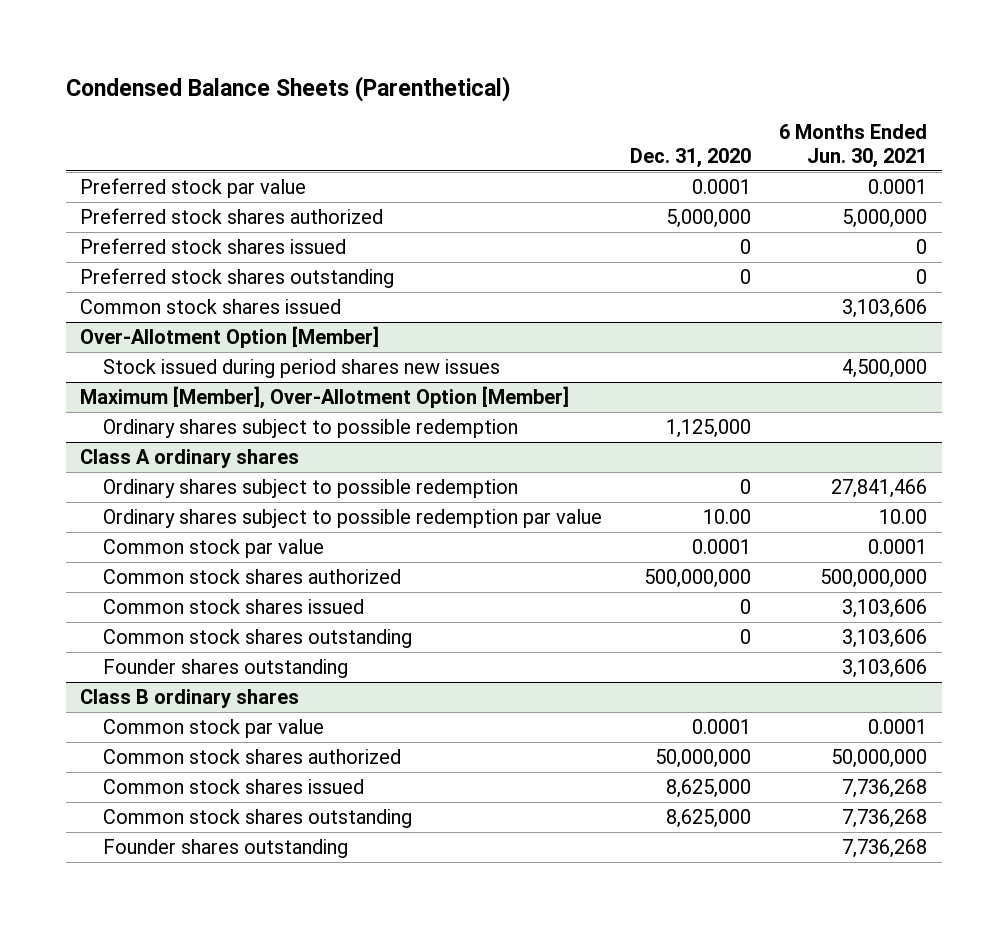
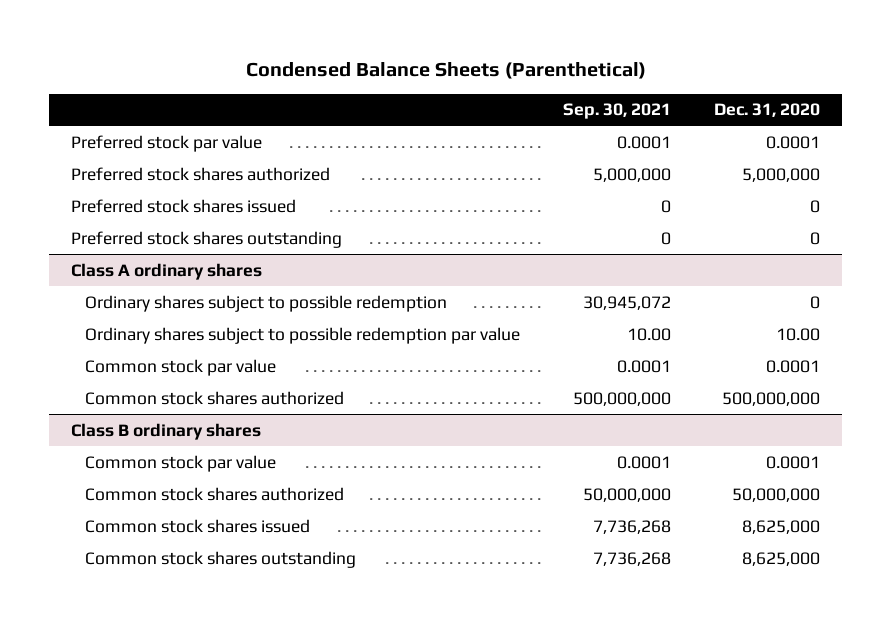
- | Dec. 31, 2020 | 6 Months Ended Jun. 30, 2021
+ | Sep. 30, 2021 | Dec. 31, 2020
- Common stock shares issued | | 3,103,606
- Over-Allotment Option [Member]
- Stock issued during period shares new issues | | 4,500,000
- Maximum [Member], Over-Allotment Option [Member]
- Ordinary shares subject to possible redemption | 1,125,000 |
@ Class A ordinary shares
- Common stock shares issued | 0 | 3,103,606
- Common stock shares outstanding | 0 | 3,103,606
- Founder shares outstanding | | 3,103,606
@ Class B ordinary shares
- Founder shares outstanding | | 7,736,268

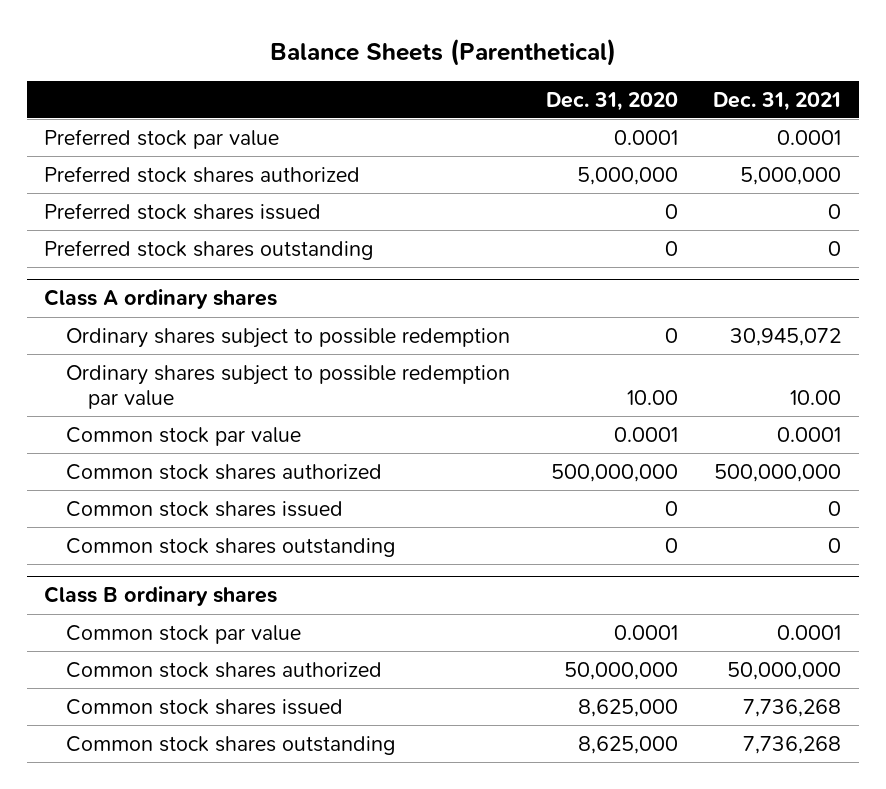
- Condensed Balance Sheets (Parenthetical)
+ Balance Sheets (Parenthetical)
- | Sep. 30, 2021 | Dec. 31, 2020
+ | Dec. 31, 2020 | Dec. 31, 2021
@ Class A ordinary shares
+ Common stock shares issued | 0 | 0
+ Common stock shares outstanding | 0 | 0

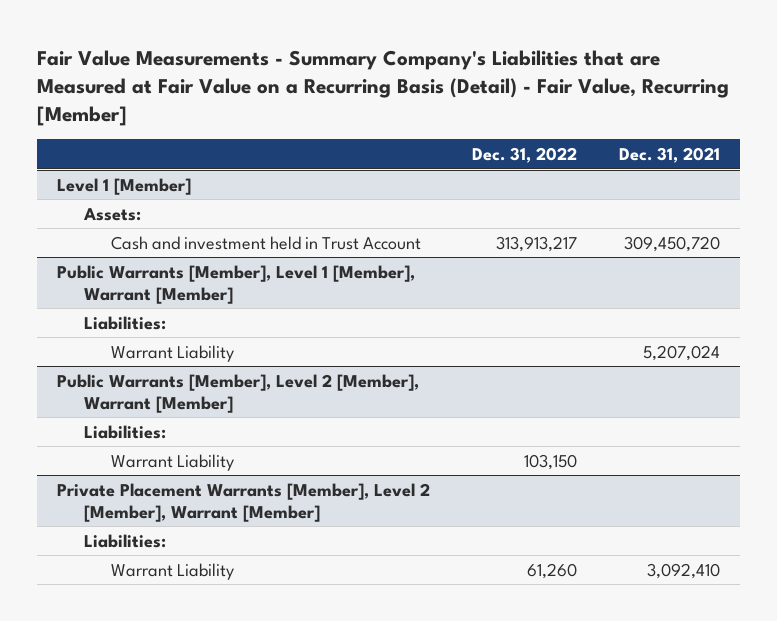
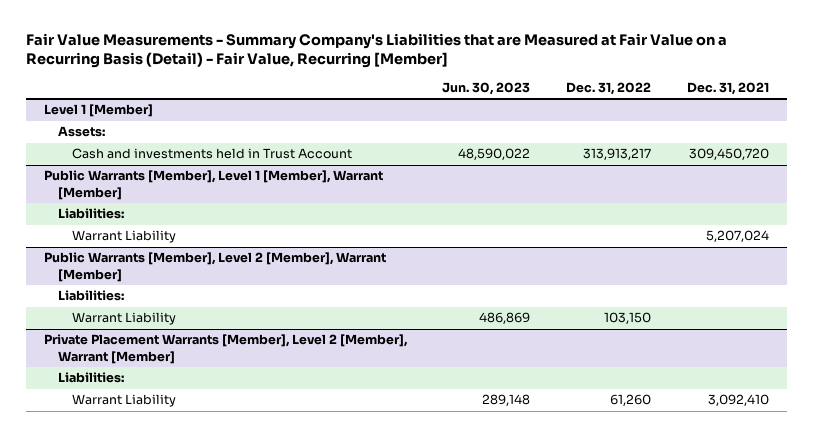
- | Dec. 31, 2022 | Dec. 31, 2021
+ | Jun. 30, 2023 | Dec. 31, 2022 | Dec. 31, 2021
@ Level 1 [Member]
- Cash and investment held in Trust Account | 313,913,217 | 309,450,720
+ Cash and investments held in Trust Account | 48,590,022 | 313,913,217 | 309,450,720

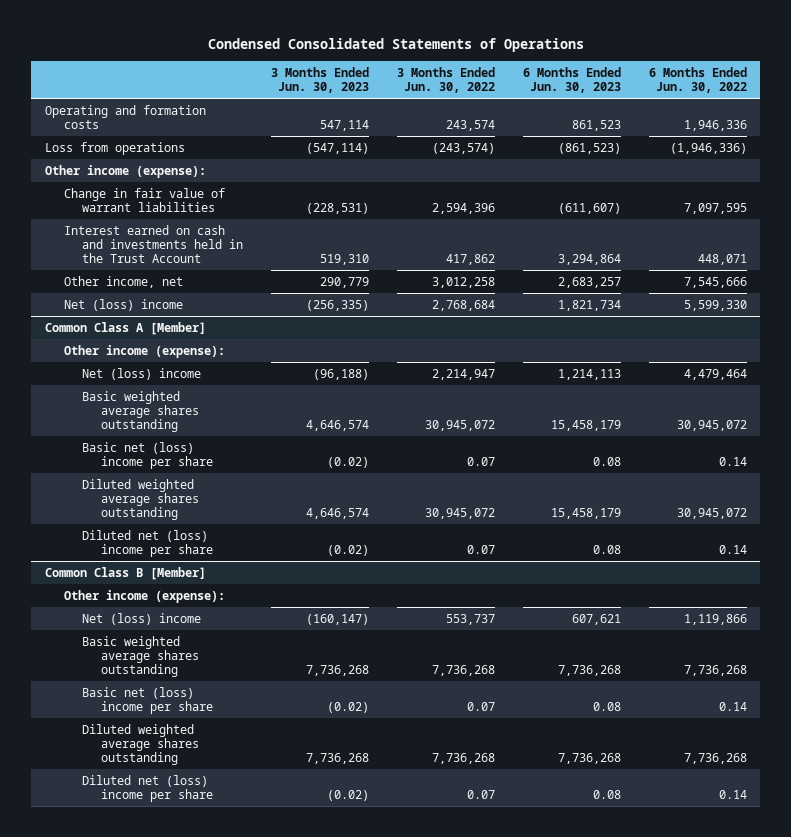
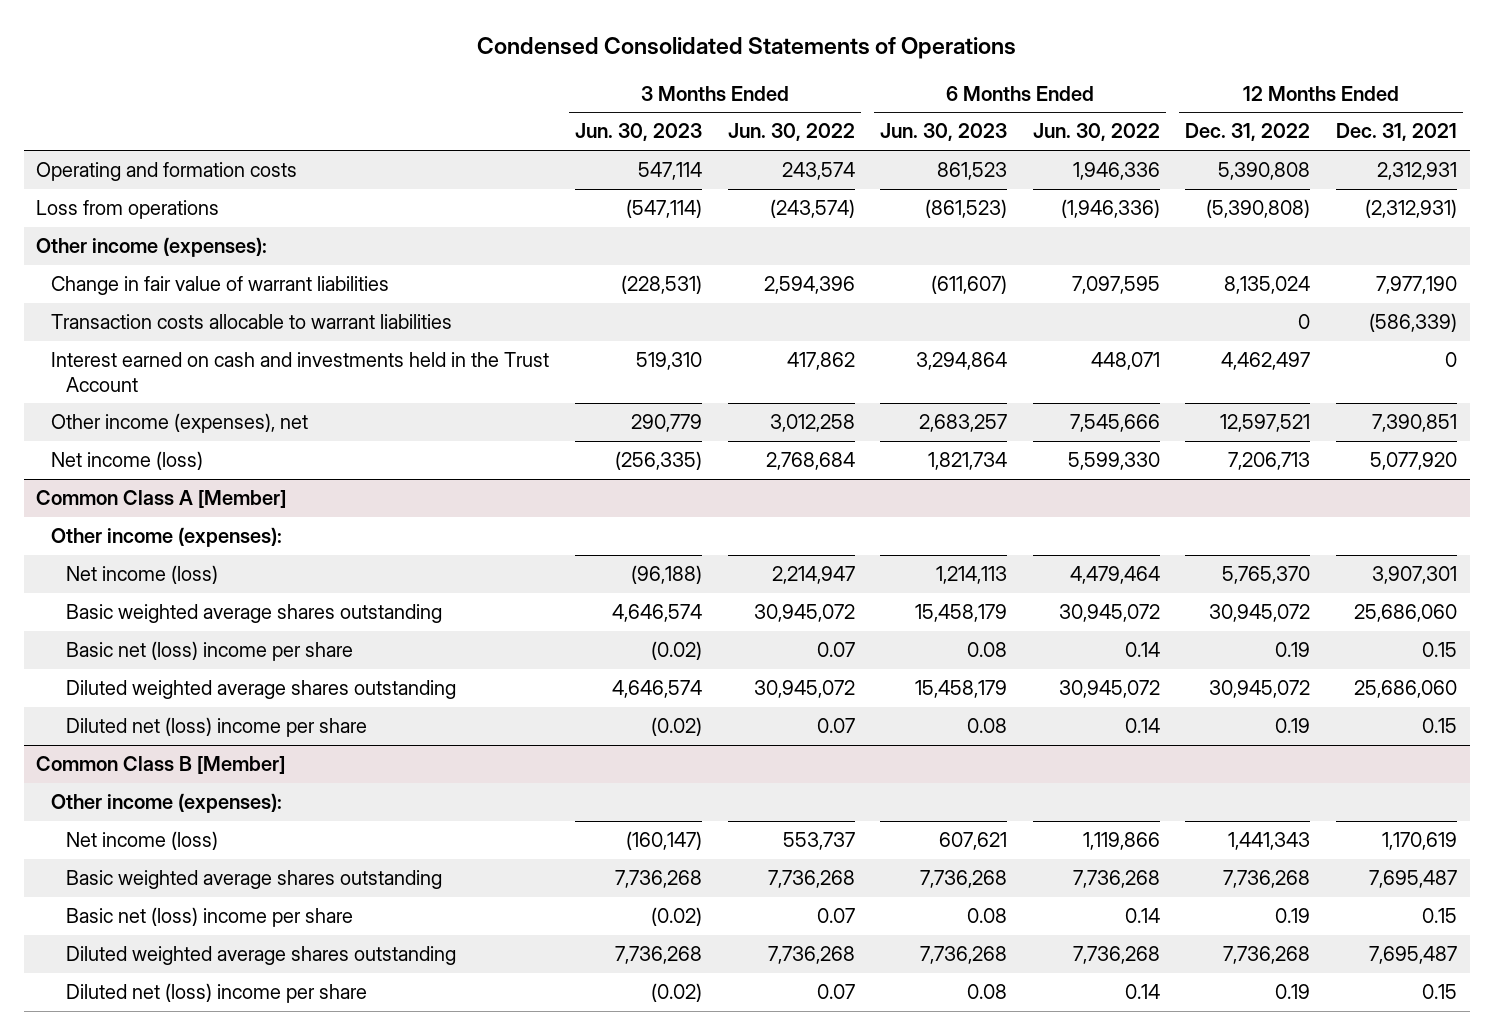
- | 3 Months Ended Jun. 30, 2023 | 3 Months Ended Jun. 30, 2022 | 6 Months Ended Jun. 30, 2023 | 6 Months Ended Jun. 30, 2022
+ | 3 Months Ended Jun. 30, 2023 | 3 Months Ended Jun. 30, 2022 | 6 Months Ended Jun. 30, 2023 | 6 Months Ended Jun. 30, 2022 | 12 Months Ended Dec. 31, 2022 | 12 Months Ended Dec. 31, 2021
- Other income (expense):
+ Other income (expenses):
+ Transaction costs allocable to warrant liabilities | | | | | 0 | (586,339)
- Other income, net | 290,779 | 3,012,258 | 2,683,257 | 7,545,666
- Net (loss) income | (256,335) | 2,768,684 | 1,821,734 | 5,599,330
+ Other income (expenses), net | 290,779 | 3,012,258 | 2,683,257 | 7,545,666 | 12,597,521 | 7,390,851
+ Net income (loss) | (256,335) | 2,768,684 | 1,821,734 | 5,599,330 | 7,206,713 | 5,077,920
@ Common Class A [Member]
- Other income (expense):
- Net (loss) income | (96,188) | 2,214,947 | 1,214,113 | 4,479,464
+ Other income (expenses):
+ Net income (loss) | (96,188) | 2,214,947 | 1,214,113 | 4,479,464 | 5,765,370 | 3,907,301
@ Common Class B [Member]
- Other income (expense):
- Net (loss) income | (160,147) | 553,737 | 607,621 | 1,119,866
+ Other income (expenses):
+ Net income (loss) | (160,147) | 553,737 | 607,621 | 1,119,866 | 1,441,343 | 1,170,619

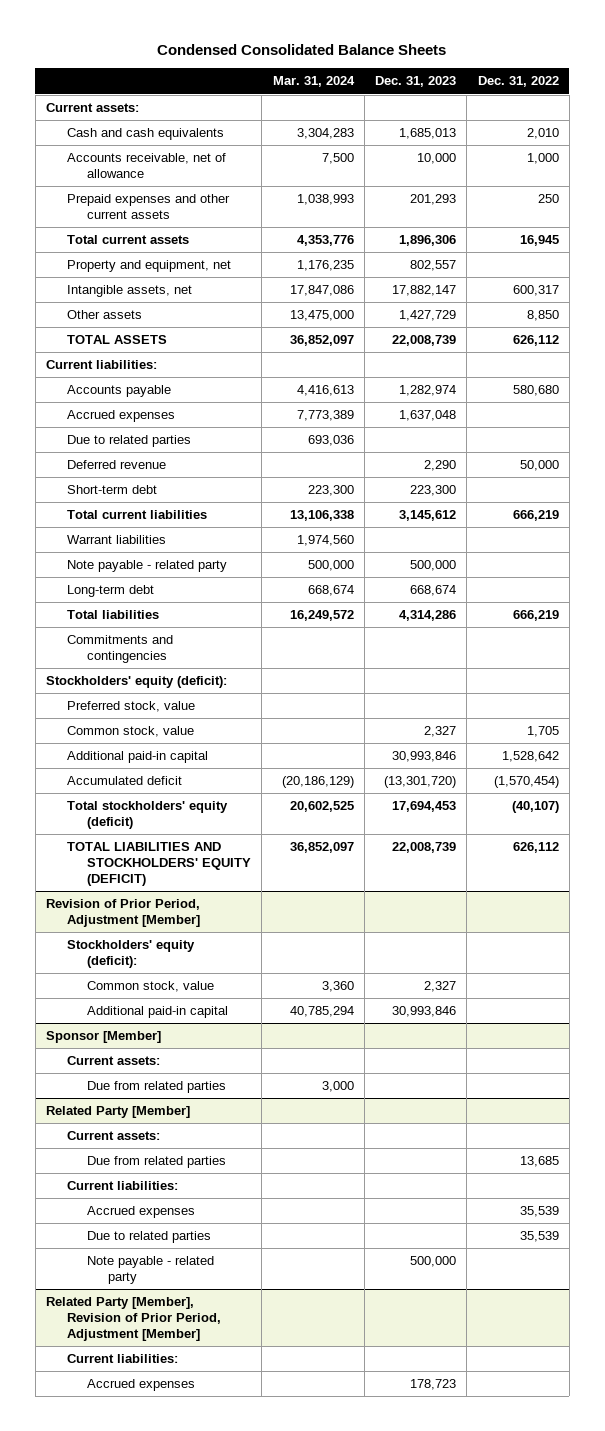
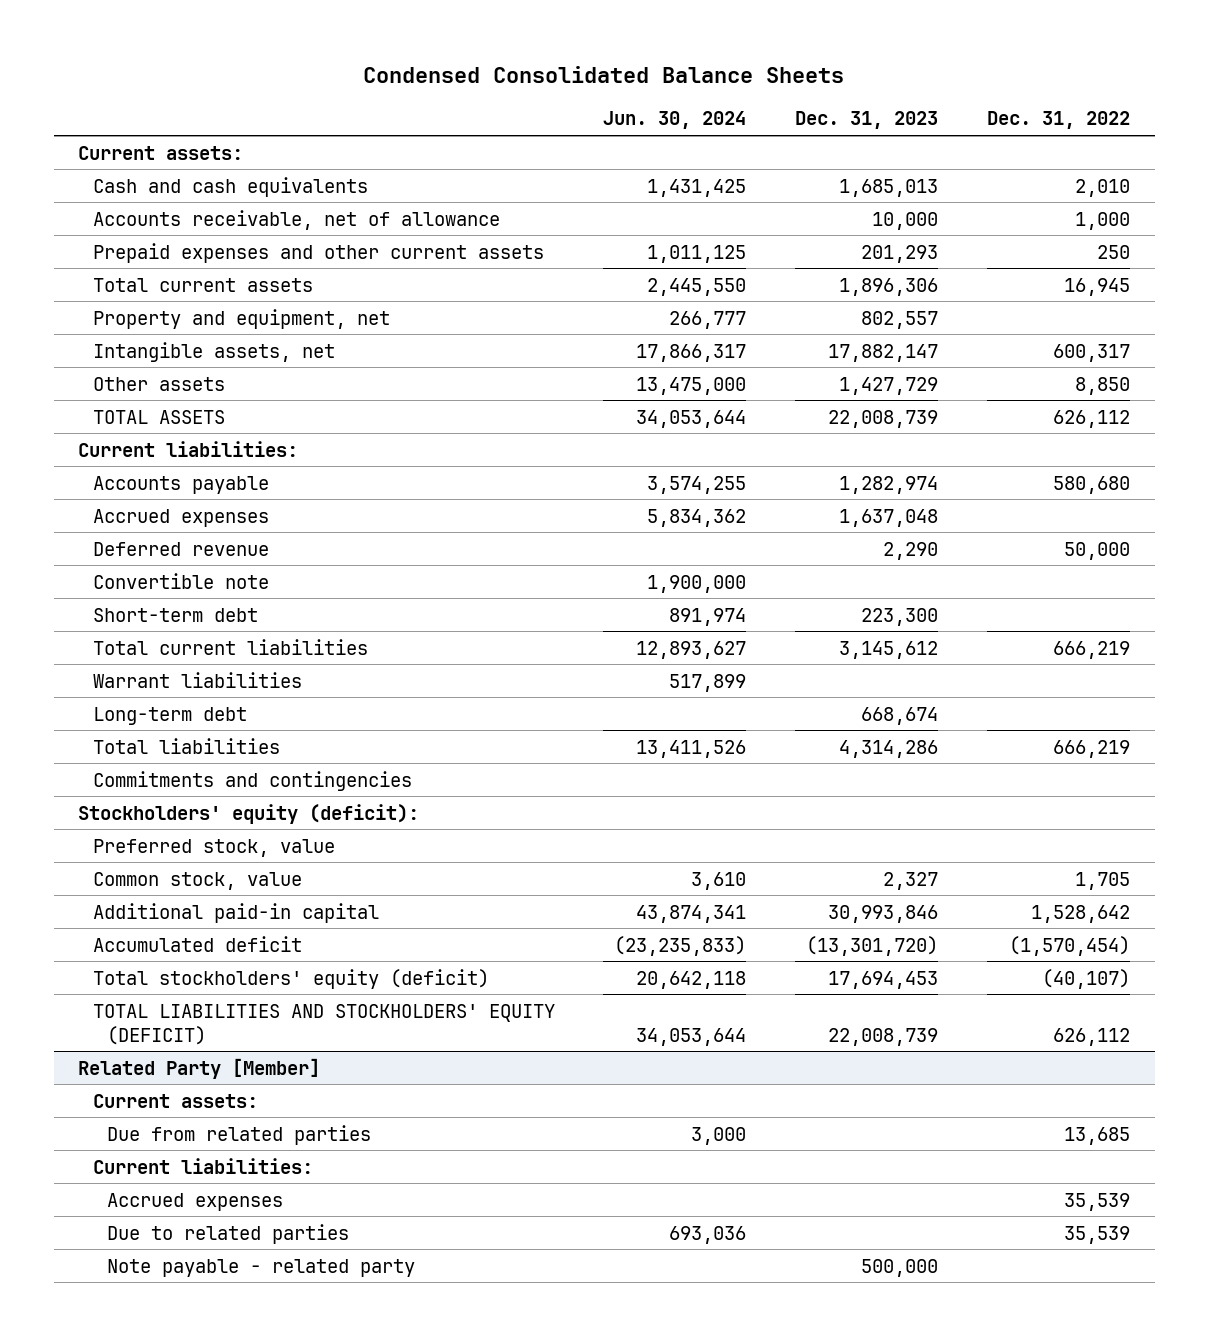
- | Mar. 31, 2024 | Dec. 31, 2023 | Dec. 31, 2022
+ | Jun. 30, 2024 | Dec. 31, 2023 | Dec. 31, 2022
- Due to related parties | 693,036 | |
+ Convertible note | 1,900,000 | |
- Note payable - related party | 500,000 | 500,000 |
- Revision of Prior Period, Adjustment [Member]
- Stockholders' equity (deficit):
- Common stock, value | 3,360 | 2,327 |
- Additional paid-in capital | 40,785,294 | 30,993,846 |
- Sponsor [Member]
- Current assets:
- Due from related parties | 3,000 | |
- Related Party [Member], Revision of Prior Period, Adjustment [Member]
- Current liabilities:
- Accrued expenses | | 178,723 |

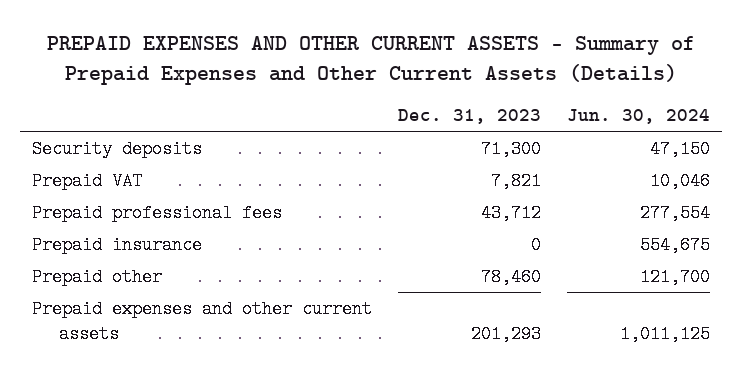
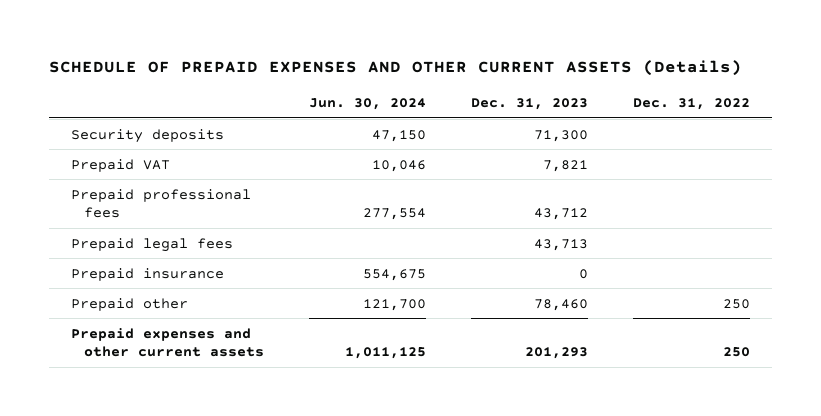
- PREPAID EXPENSES AND OTHER CURRENT ASSETS - Summary of Prepaid Expenses and Other Current Assets (Details)
+ SCHEDULE OF PREPAID EXPENSES AND OTHER CURRENT ASSETS (Details)
- | Dec. 31, 2023 | Jun. 30, 2024
+ | Jun. 30, 2024 | Dec. 31, 2023 | Dec. 31, 2022
+ Prepaid legal fees | | 43,713 |

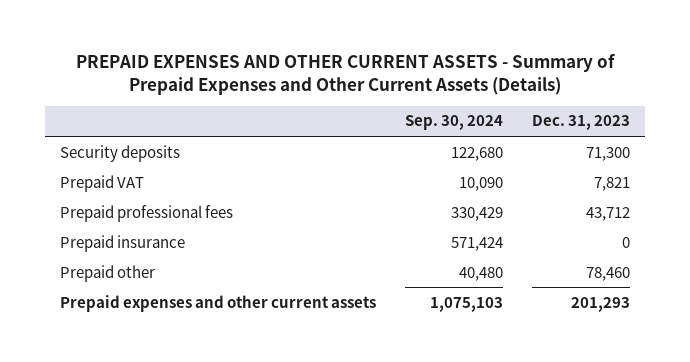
- SCHEDULE OF PREPAID EXPENSES AND OTHER CURRENT ASSETS (Details)
+ PREPAID EXPENSES AND OTHER CURRENT ASSETS - Summary of Prepaid Expenses and Other Current Assets (Details)
- | Jun. 30, 2024 | Dec. 31, 2023 | Dec. 31, 2022
+ | Sep. 30, 2024 | Dec. 31, 2023
- Prepaid legal fees | | 43,713 |

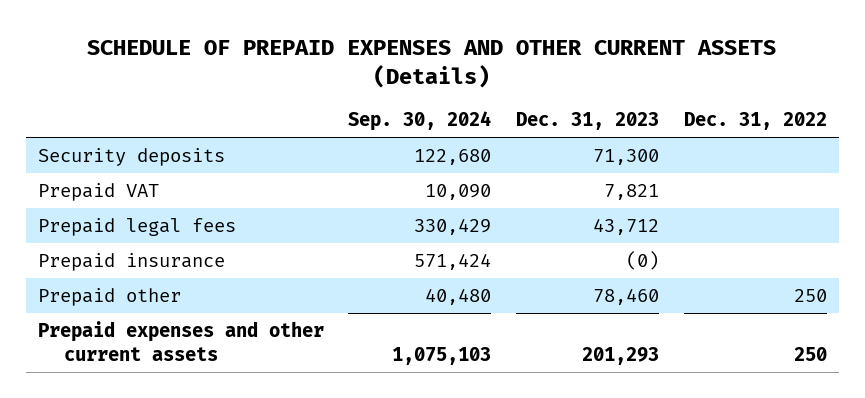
- PREPAID EXPENSES AND OTHER CURRENT ASSETS - Summary of Prepaid Expenses and Other Current Assets (Details)
+ SCHEDULE OF PREPAID EXPENSES AND OTHER CURRENT ASSETS (Details)
- | Sep. 30, 2024 | Dec. 31, 2023
+ | Sep. 30, 2024 | Dec. 31, 2023 | Dec. 31, 2022
- Prepaid professional fees | 330,429 | 43,712
- Prepaid insurance | 571,424 | 0
+ Prepaid legal fees | 330,429 | 43,712 |
+ Prepaid insurance | 571,424 | (0) |

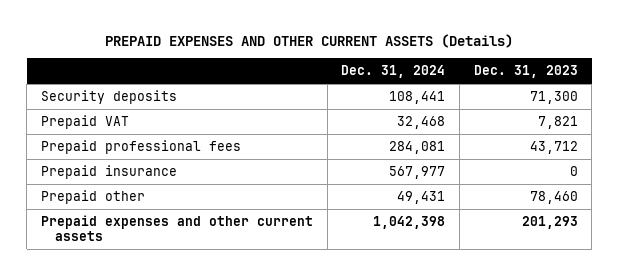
- SCHEDULE OF PREPAID EXPENSES AND OTHER CURRENT ASSETS (Details)
+ PREPAID EXPENSES AND OTHER CURRENT ASSETS (Details)
- | Sep. 30, 2024 | Dec. 31, 2023 | Dec. 31, 2022
+ | Dec. 31, 2024 | Dec. 31, 2023
- Prepaid legal fees | 330,429 | 43,712 |
- Prepaid insurance | 571,424 | (0) |
+ Prepaid professional fees | 284,081 | 43,712
+ Prepaid insurance | 567,977 | 0

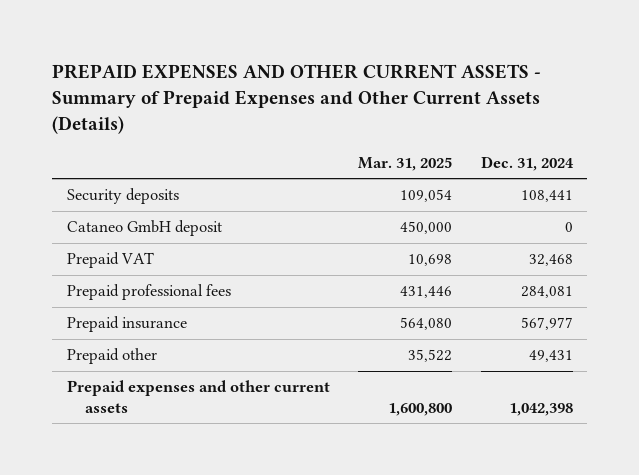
- PREPAID EXPENSES AND OTHER CURRENT ASSETS (Details)
+ PREPAID EXPENSES AND OTHER CURRENT ASSETS - Summary of Prepaid Expenses and Other Current Assets (Details)
- | Dec. 31, 2024 | Dec. 31, 2023
+ | Mar. 31, 2025 | Dec. 31, 2024
+ Cataneo GmbH deposit | 450,000 | 0

